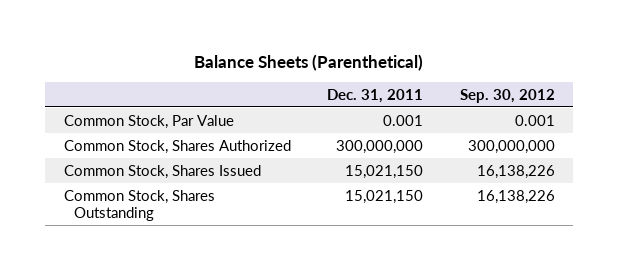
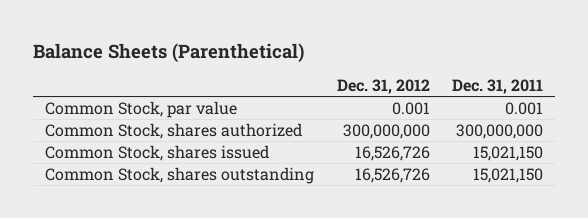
- | Dec. 31, 2011 | Sep. 30, 2012
+ | Dec. 31, 2012 | Dec. 31, 2011
- Common Stock, Par Value | 0.001 | 0.001
- Common Stock, Shares Authorized | 300,000,000 | 300,000,000
- Common Stock, Shares Issued | 15,021,150 | 16,138,226
- Common Stock, Shares Outstanding | 15,021,150 | 16,138,226
+ Common Stock, par value | 0.001 | 0.001
+ Common Stock, shares authorized | 300,000,000 | 300,000,000
+ Common Stock, shares issued | 16,526,726 | 15,021,150
+ Common Stock, shares outstanding | 16,526,726 | 15,021,150

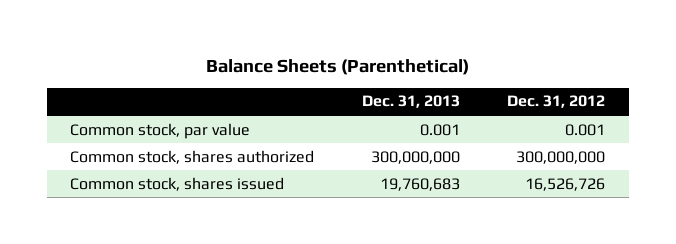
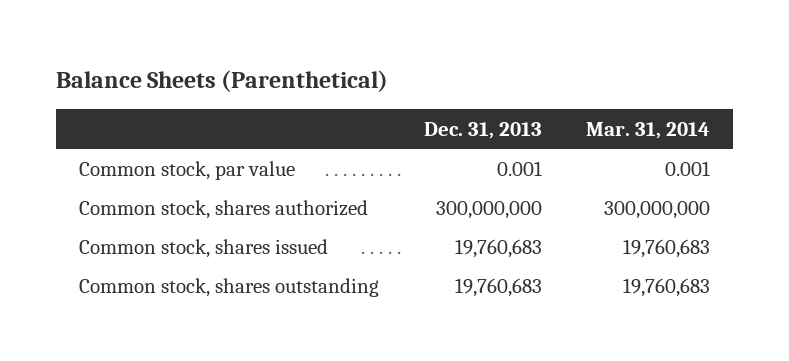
- | Dec. 31, 2013 | Dec. 31, 2012
+ | Dec. 31, 2013 | Mar. 31, 2014
+ Common stock, shares outstanding | 19,760,683 | 19,760,683

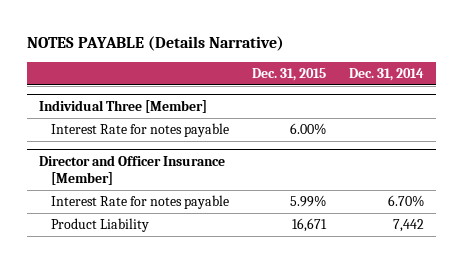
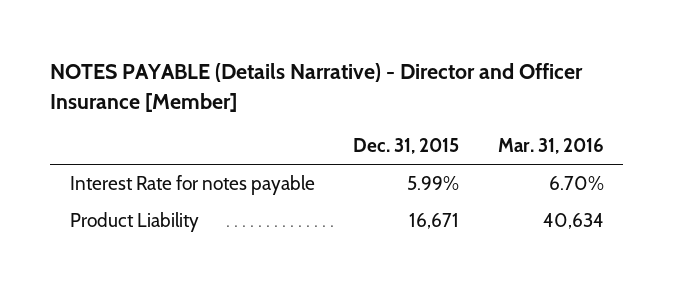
- NOTES PAYABLE (Details Narrative)
+ NOTES PAYABLE (Details Narrative) - Director and Officer Insurance [Member]
- | Dec. 31, 2015 | Dec. 31, 2014
+ | Dec. 31, 2015 | Mar. 31, 2016
- Individual Three [Member]
- Interest Rate for notes payable | 6.00% |
- Director and Officer Insurance [Member]

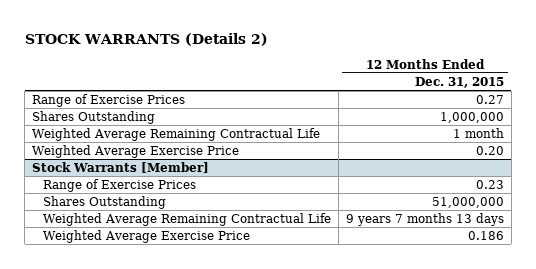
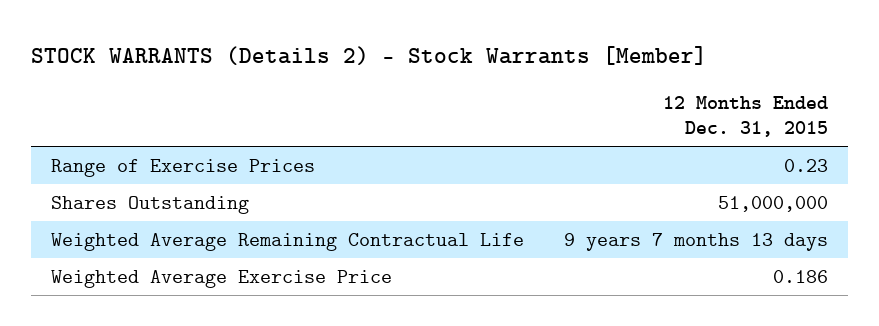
- STOCK WARRANTS (Details 2)
+ STOCK WARRANTS (Details 2) - Stock Warrants [Member]
- Range of Exercise Prices | 0.27
- Shares Outstanding | 1,000,000
- Weighted Average Remaining Contractual Life | 1 month
- Weighted Average Exercise Price | 0.20
- Stock Warrants [Member]

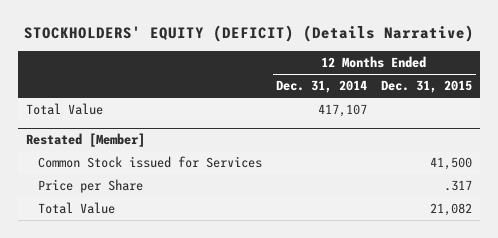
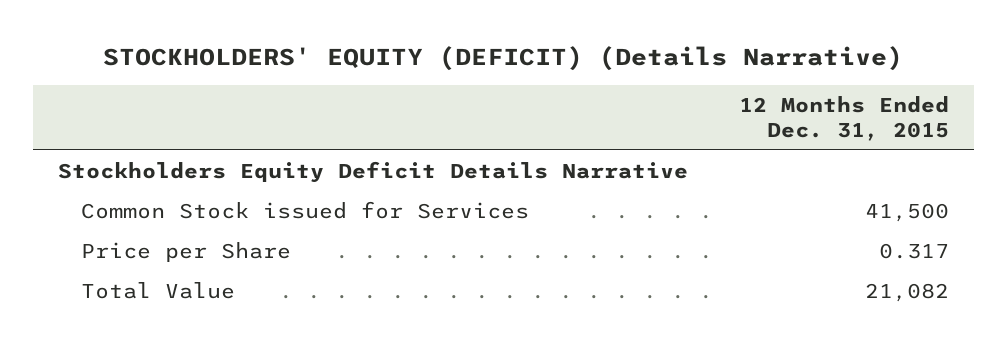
- | 12 Months Ended Dec. 31, 2014 | 12 Months Ended Dec. 31, 2015
+ | 12 Months Ended Dec. 31, 2015
- Total Value | 417,107 |
- Restated [Member]
+ Stockholders Equity Deficit Details Narrative
- Price per Share | | .317
+ Price per Share | 0.317

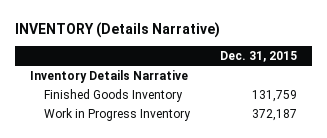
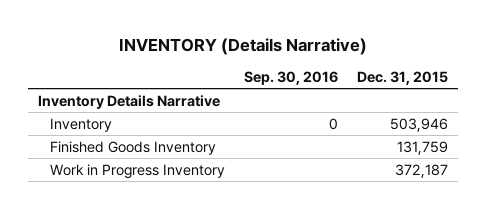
- | Dec. 31, 2015
+ | Sep. 30, 2016 | Dec. 31, 2015
+ Inventory | 0 | 503,946

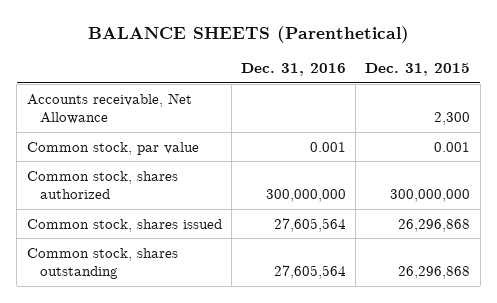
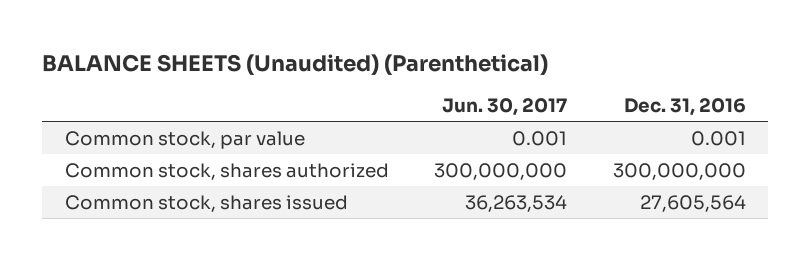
- BALANCE SHEETS (Parenthetical)
+ BALANCE SHEETS (Unaudited) (Parenthetical)
- | Dec. 31, 2016 | Dec. 31, 2015
+ | Jun. 30, 2017 | Dec. 31, 2016
- Accounts receivable, Net Allowance | | 2,300
- Common stock, shares outstanding | 27,605,564 | 26,296,868

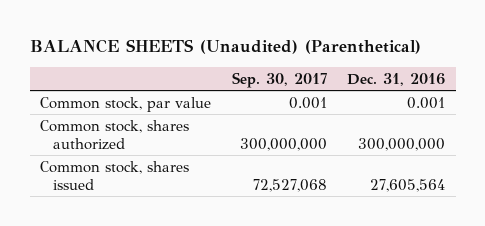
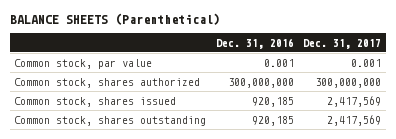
- BALANCE SHEETS (Unaudited) (Parenthetical)
+ BALANCE SHEETS (Parenthetical)
- | Sep. 30, 2017 | Dec. 31, 2016
+ | Dec. 31, 2016 | Dec. 31, 2017
- Common stock, shares issued | 72,527,068 | 27,605,564
+ Common stock, shares issued | 920,185 | 2,417,569
+ Common stock, shares outstanding | 920,185 | 2,417,569

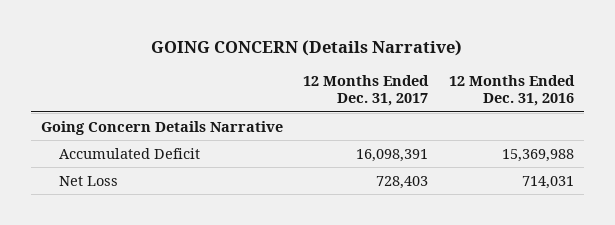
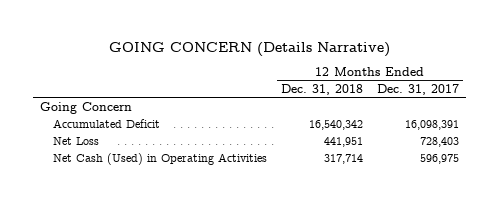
- | 12 Months Ended Dec. 31, 2017 | 12 Months Ended Dec. 31, 2016
+ | 12 Months Ended Dec. 31, 2018 | 12 Months Ended Dec. 31, 2017
- Going Concern Details Narrative
+ Going Concern
+ Net Cash (Used) in Operating Activities | 317,714 | 596,975

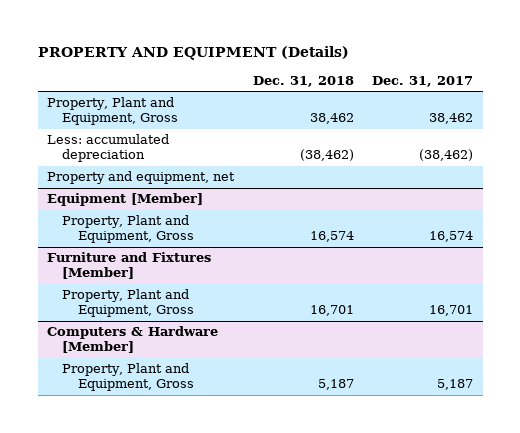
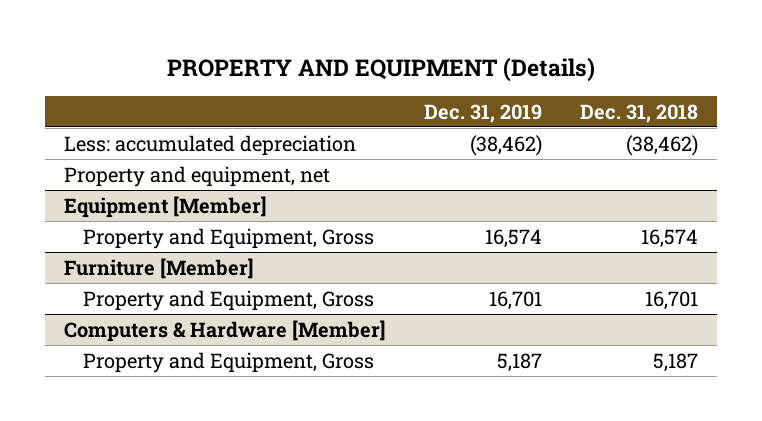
- | Dec. 31, 2018 | Dec. 31, 2017
+ | Dec. 31, 2019 | Dec. 31, 2018
- Property, Plant and Equipment, Gross | 38,462 | 38,462
@ Equipment [Member]
- Property, Plant and Equipment, Gross | 16,574 | 16,574
- Furniture and Fixtures [Member]
- Property, Plant and Equipment, Gross | 16,701 | 16,701
@ Equipment [Member]
+ Property and Equipment, Gross | 16,574 | 16,574
+ Furniture [Member]
+ Property and Equipment, Gross | 16,701 | 16,701
@ Computers & Hardware [Member]
- Property, Plant and Equipment, Gross | 5,187 | 5,187
+ Property and Equipment, Gross | 5,187 | 5,187

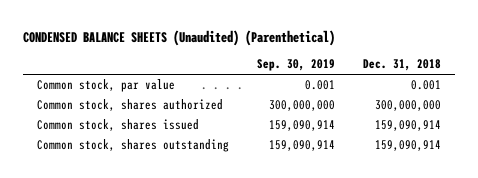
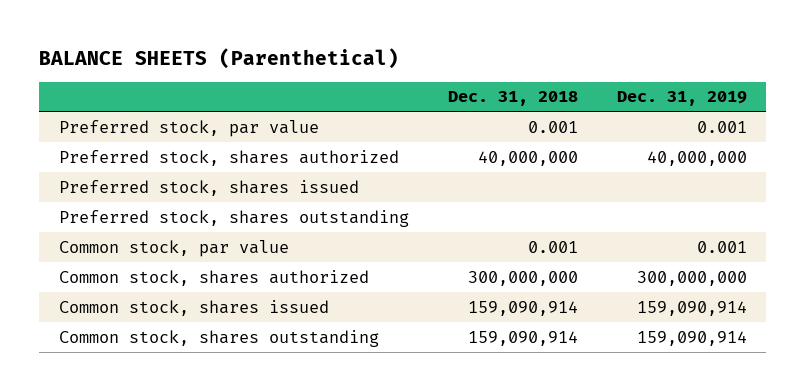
- CONDENSED BALANCE SHEETS (Unaudited) (Parenthetical)
+ BALANCE SHEETS (Parenthetical)
- | Sep. 30, 2019 | Dec. 31, 2018
+ | Dec. 31, 2018 | Dec. 31, 2019
+ Preferred stock, par value | 0.001 | 0.001
+ Preferred stock, shares authorized | 40,000,000 | 40,000,000
+ Preferred stock, shares issued
+ Preferred stock, shares outstanding

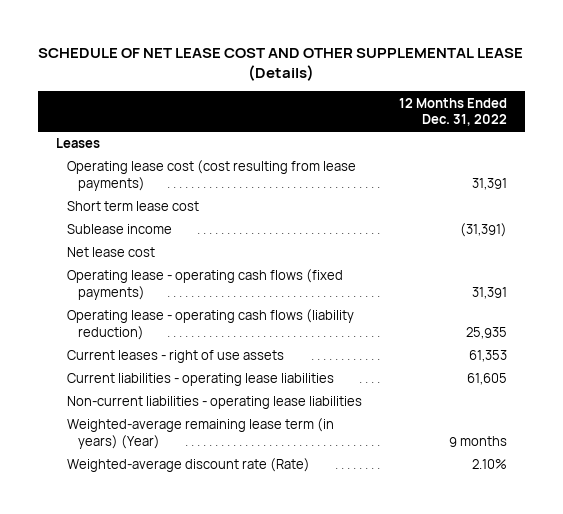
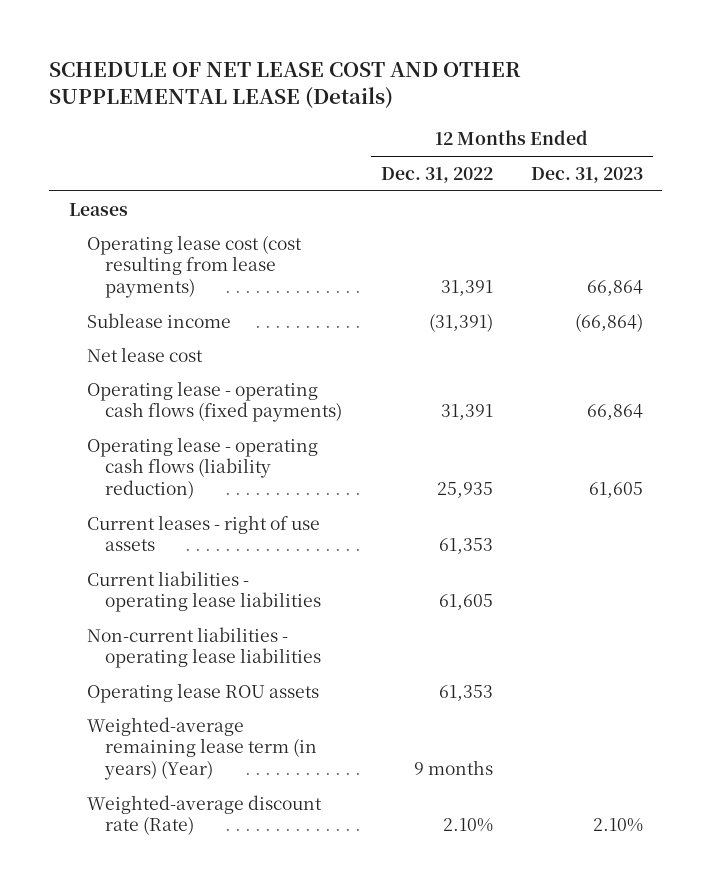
- | 12 Months Ended Dec. 31, 2022
+ | 12 Months Ended Dec. 31, 2022 | 12 Months Ended Dec. 31, 2023
- Short term lease cost
+ Operating lease ROU assets | 61,353 |

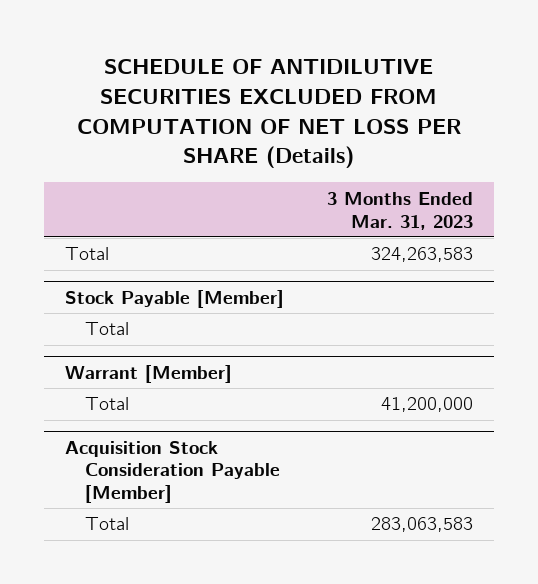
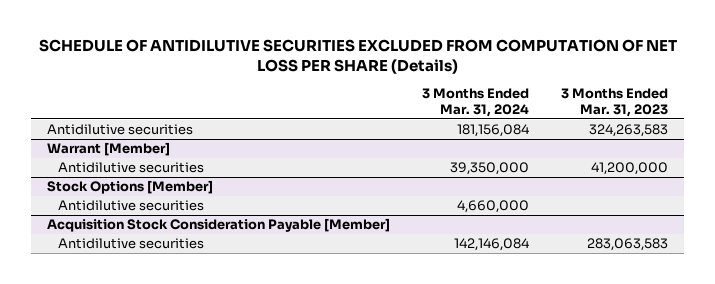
- | 3 Months Ended Mar. 31, 2023
+ | 3 Months Ended Mar. 31, 2024 | 3 Months Ended Mar. 31, 2023
- Total | 324,263,583
- Stock Payable [Member]
- Total
+ Antidilutive securities | 181,156,084 | 324,263,583
@ Warrant [Member]
- Total | 41,200,000
+ Antidilutive securities | 39,350,000 | 41,200,000
+ Stock Options [Member]
+ Antidilutive securities | 4,660,000 |
@ Acquisition Stock Consideration Payable [Member]
- Total | 283,063,583
+ Antidilutive securities | 142,146,084 | 283,063,583

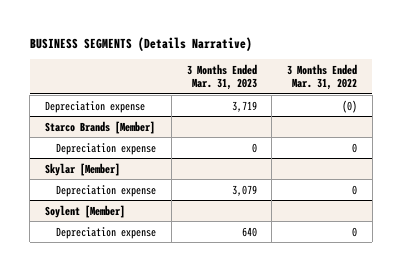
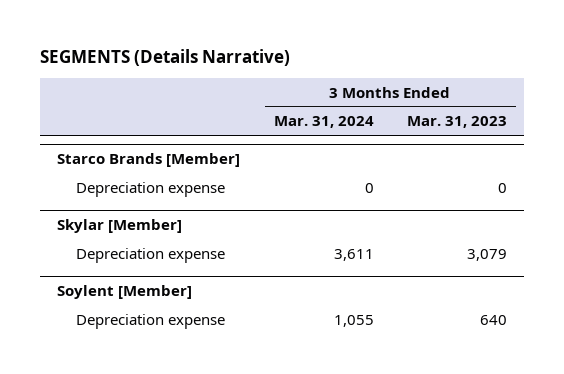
- BUSINESS SEGMENTS (Details Narrative)
+ SEGMENTS (Details Narrative)
- | 3 Months Ended Mar. 31, 2023 | 3 Months Ended Mar. 31, 2022
+ | 3 Months Ended Mar. 31, 2024 | 3 Months Ended Mar. 31, 2023
- Depreciation expense | 3,719 | (0)

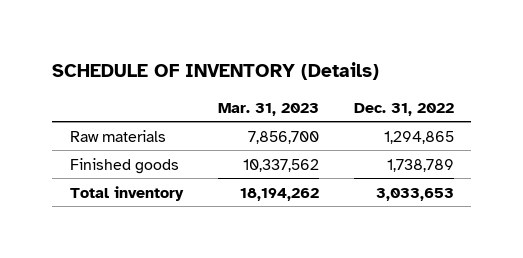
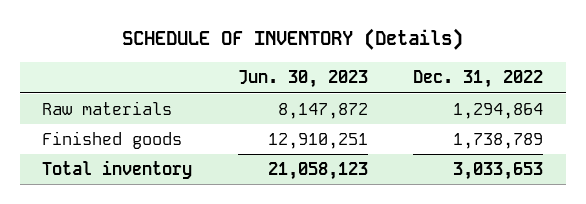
- | Mar. 31, 2023 | Dec. 31, 2022
+ | Jun. 30, 2023 | Dec. 31, 2022
- Raw materials | 7,856,700 | 1,294,865
+ Raw materials | 8,147,872 | 1,294,864

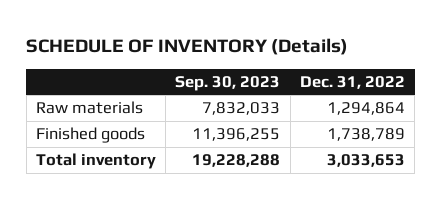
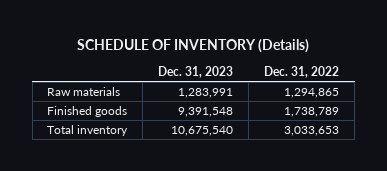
- | Sep. 30, 2023 | Dec. 31, 2022
+ | Dec. 31, 2023 | Dec. 31, 2022
- Raw materials | 7,832,033 | 1,294,864
+ Raw materials | 1,283,991 | 1,294,865

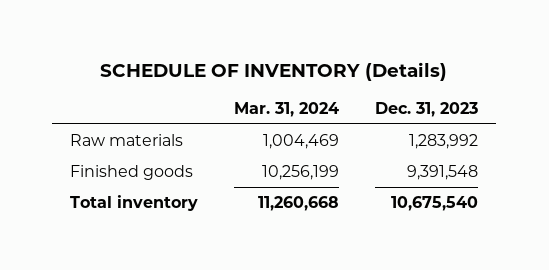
- | Dec. 31, 2023 | Dec. 31, 2022
+ | Mar. 31, 2024 | Dec. 31, 2023
- Raw materials | 1,283,991 | 1,294,865
+ Raw materials | 1,004,469 | 1,283,992

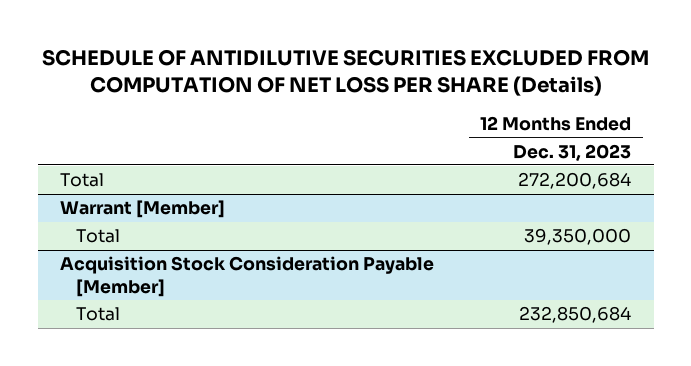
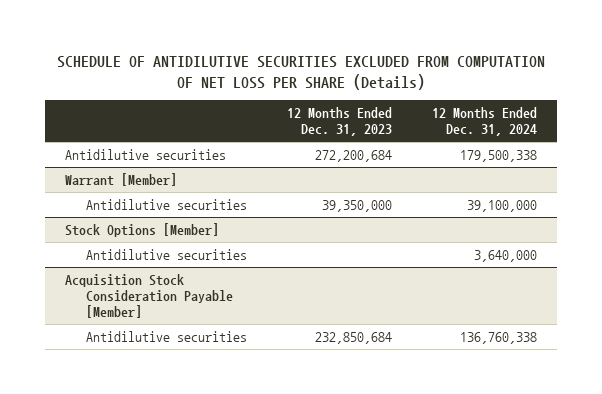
- | 12 Months Ended Dec. 31, 2023
+ | 12 Months Ended Dec. 31, 2023 | 12 Months Ended Dec. 31, 2024
- Total | 272,200,684
+ Antidilutive securities | 272,200,684 | 179,500,338
@ Warrant [Member]
- Total | 39,350,000
+ Antidilutive securities | 39,350,000 | 39,100,000
+ Stock Options [Member]
+ Antidilutive securities | | 3,640,000
@ Acquisition Stock Consideration Payable [Member]
- Total | 232,850,684
+ Antidilutive securities | 232,850,684 | 136,760,338

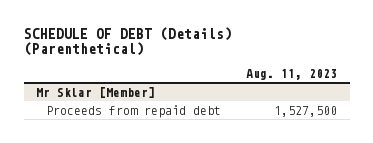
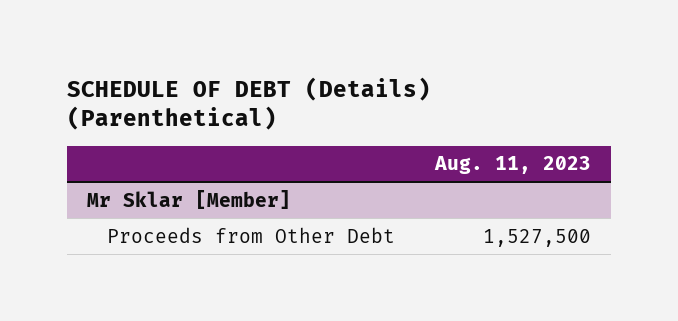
@ Mr Sklar [Member]
- Proceeds from repaid debt | 1,527,500
+ Proceeds from Other Debt | 1,527,500

